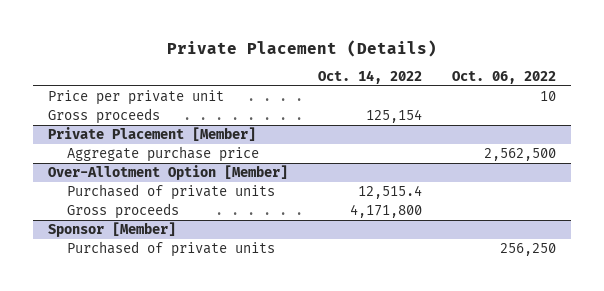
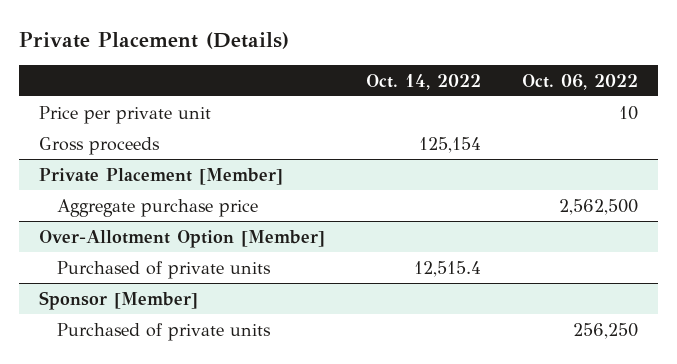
@ Over-Allotment Option [Member]
- Gross proceeds | 4,171,800 |

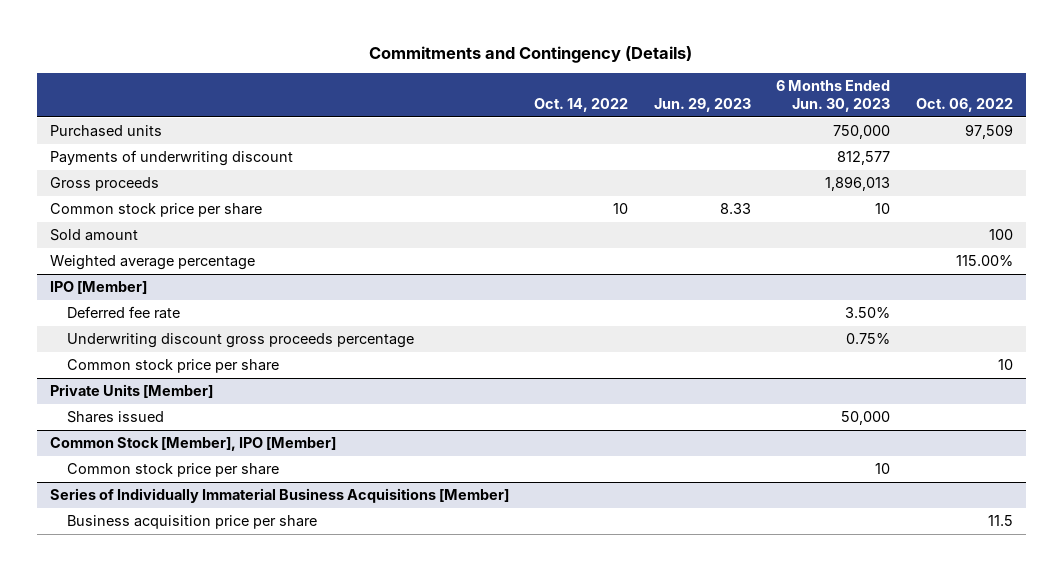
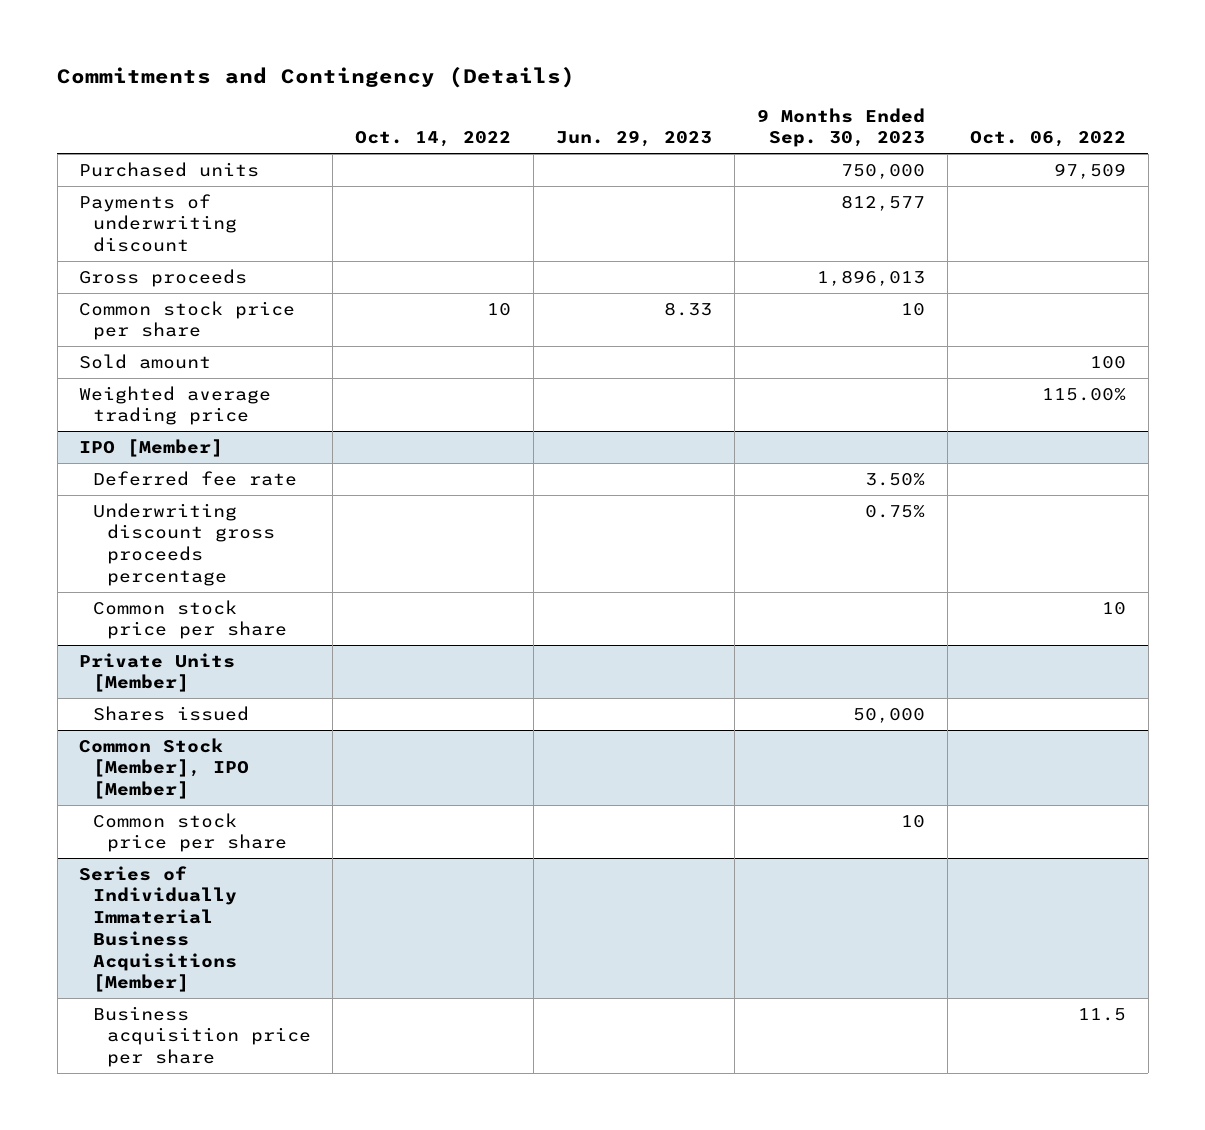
- | Oct. 14, 2022 | Jun. 29, 2023 | 6 Months Ended Jun. 30, 2023 | Oct. 06, 2022
+ | Oct. 14, 2022 | Jun. 29, 2023 | 9 Months Ended Sep. 30, 2023 | Oct. 06, 2022
- Weighted average percentage | | | | 115.00%
+ Weighted average trading price | | | | 115.00%

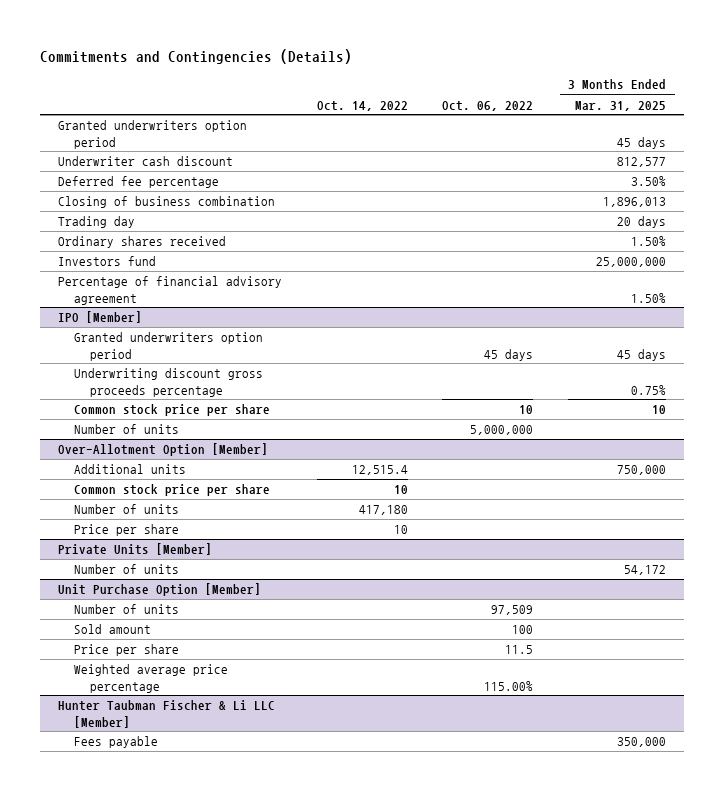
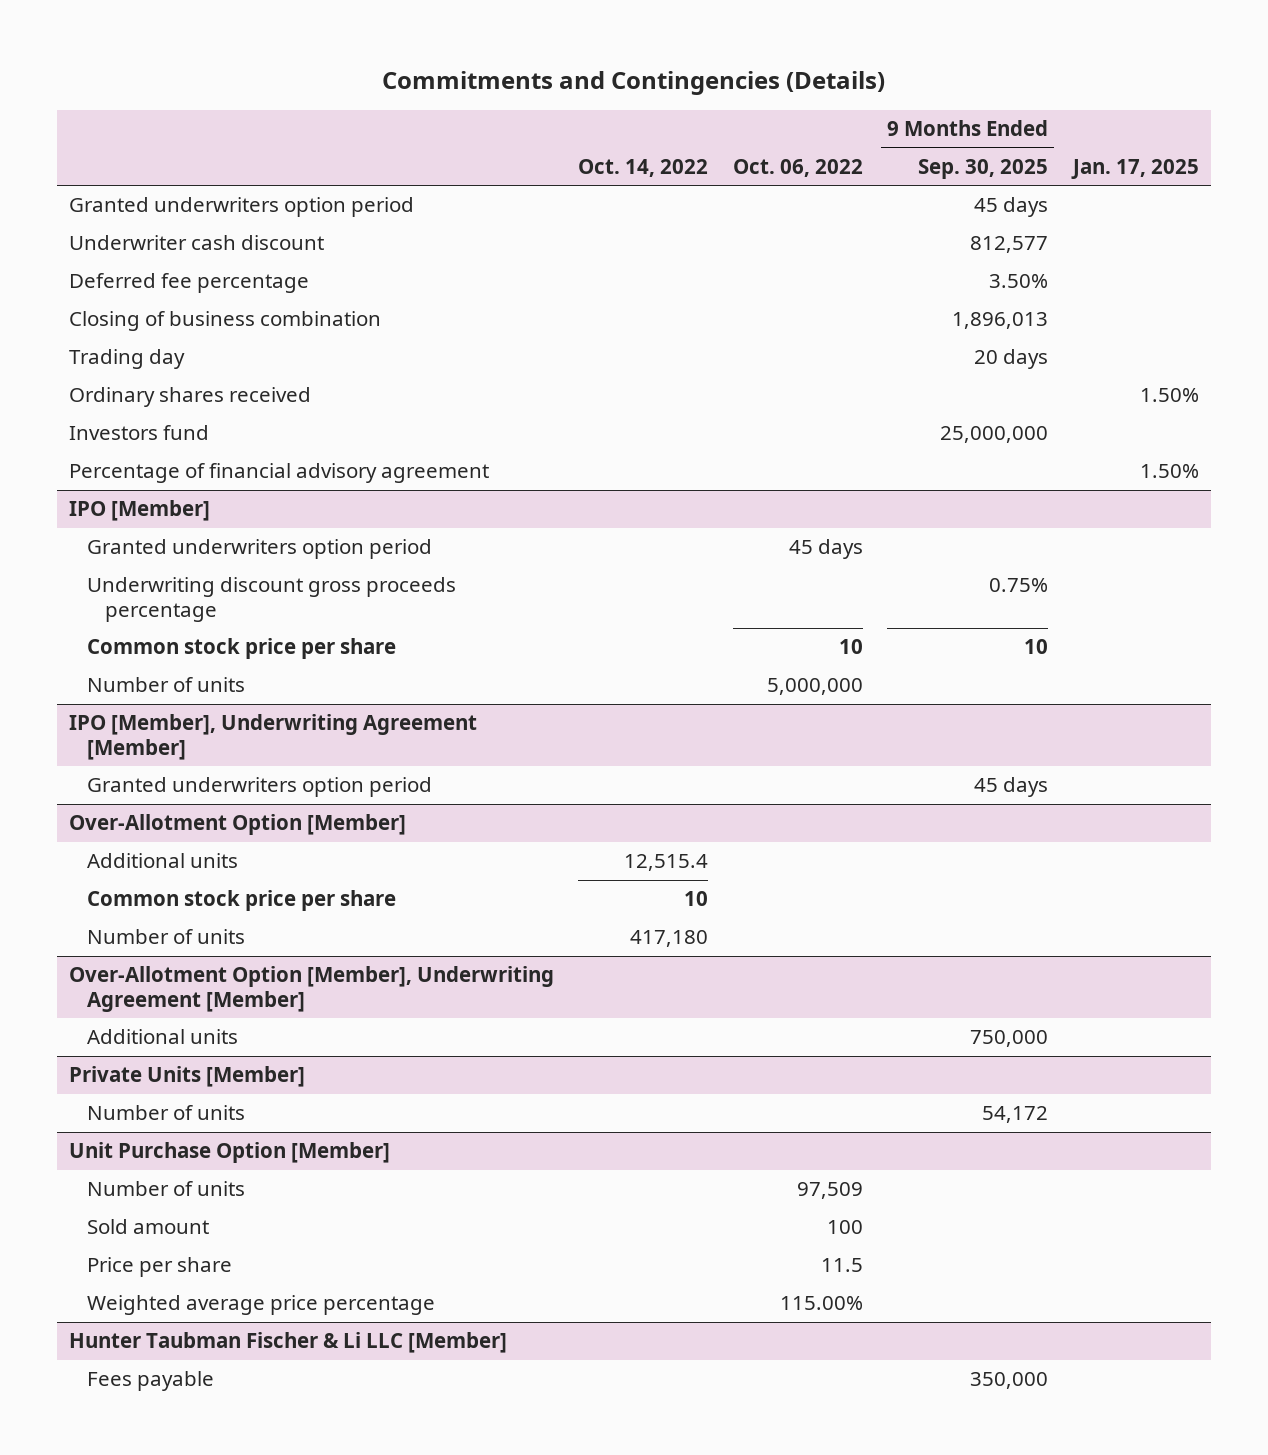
- | Oct. 14, 2022 | Oct. 06, 2022 | 3 Months Ended Mar. 31, 2025
+ | Oct. 14, 2022 | Oct. 06, 2022 | 9 Months Ended Sep. 30, 2025 | Jan. 17, 2025
+ IPO [Member], Underwriting Agreement [Member]
+ Granted underwriters option period | | | 45 days |
@ Over-Allotment Option [Member]
- Price per share | 10 | |
+ Over-Allotment Option [Member], Underwriting Agreement [Member]
+ Additional units | | | 750,000 |

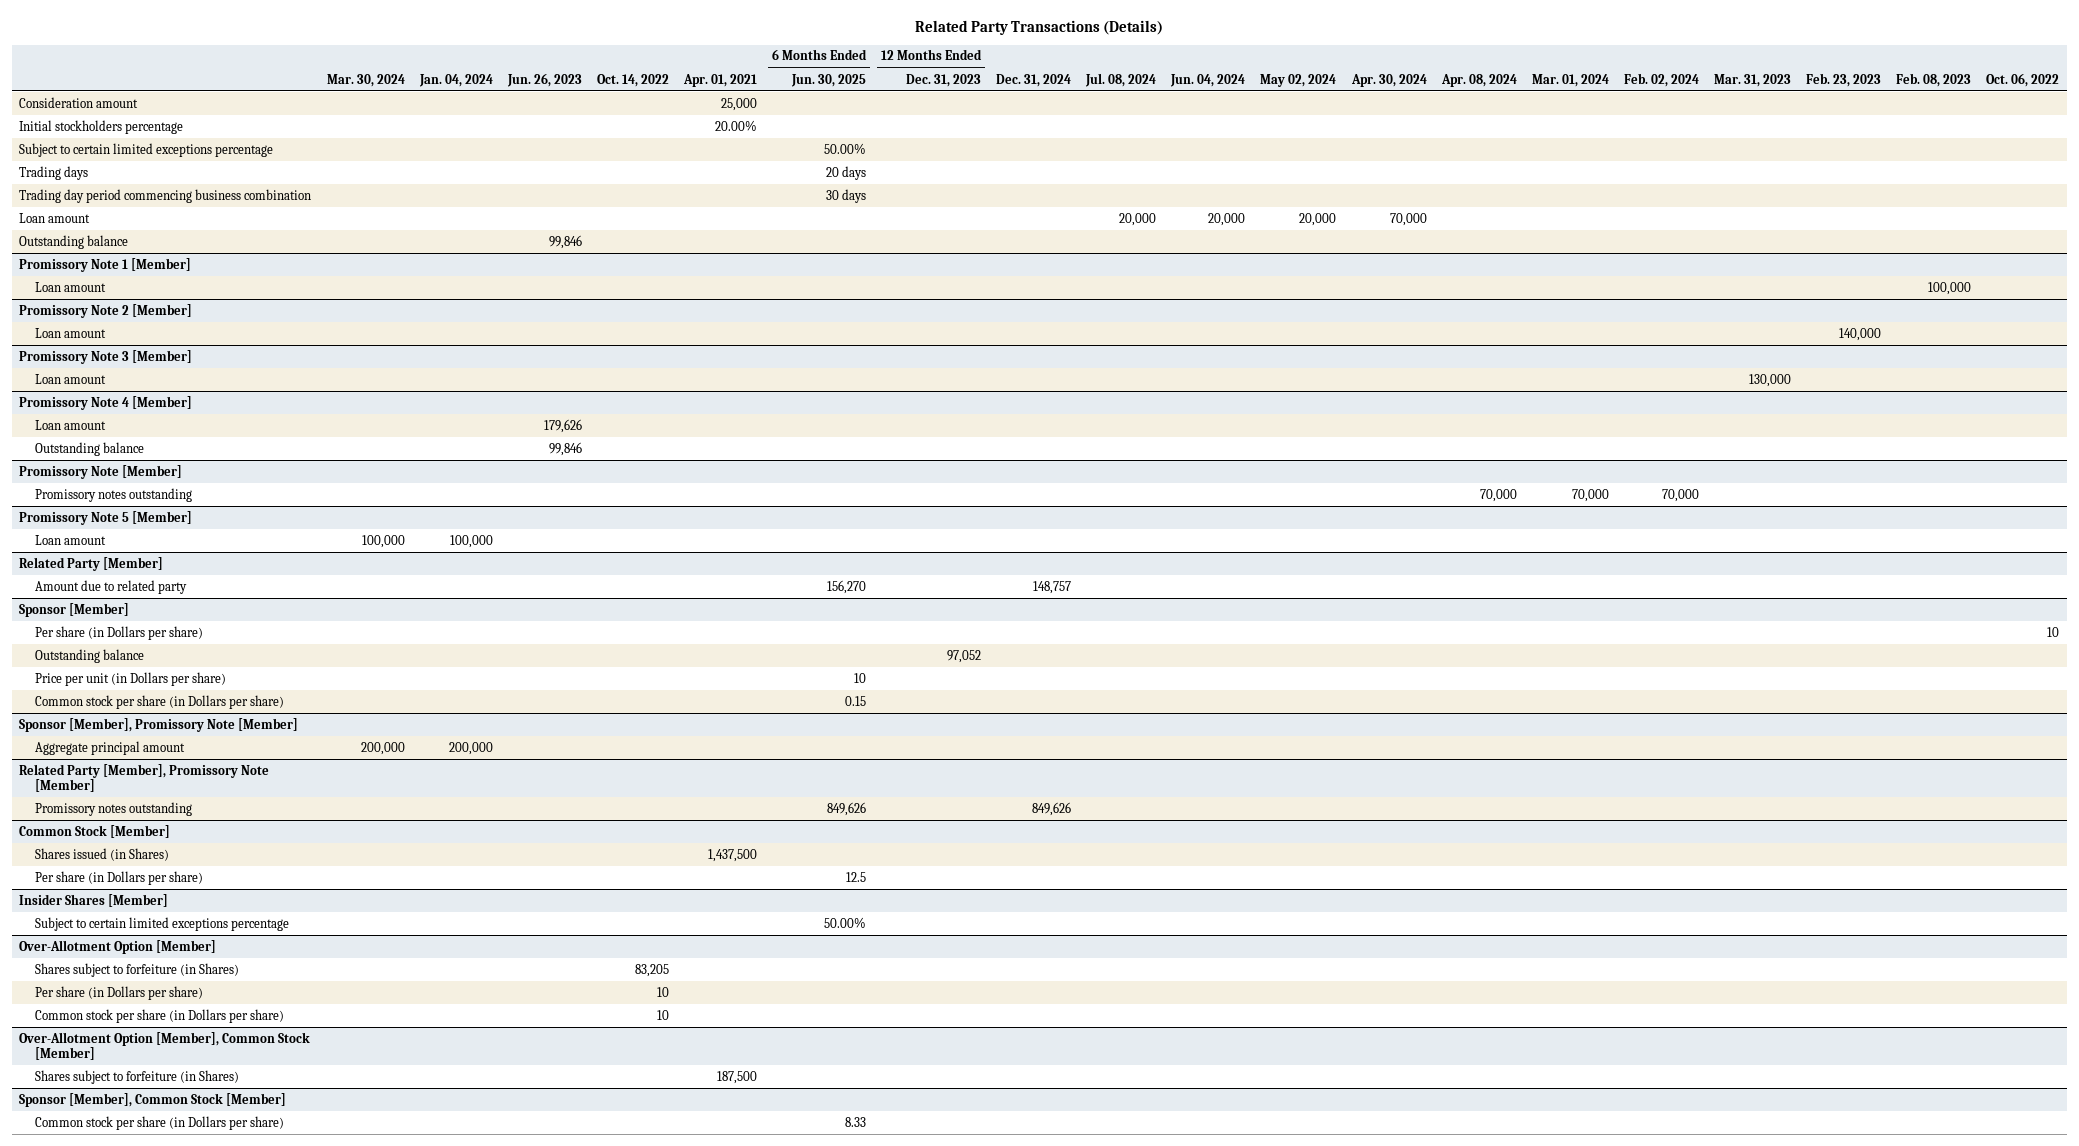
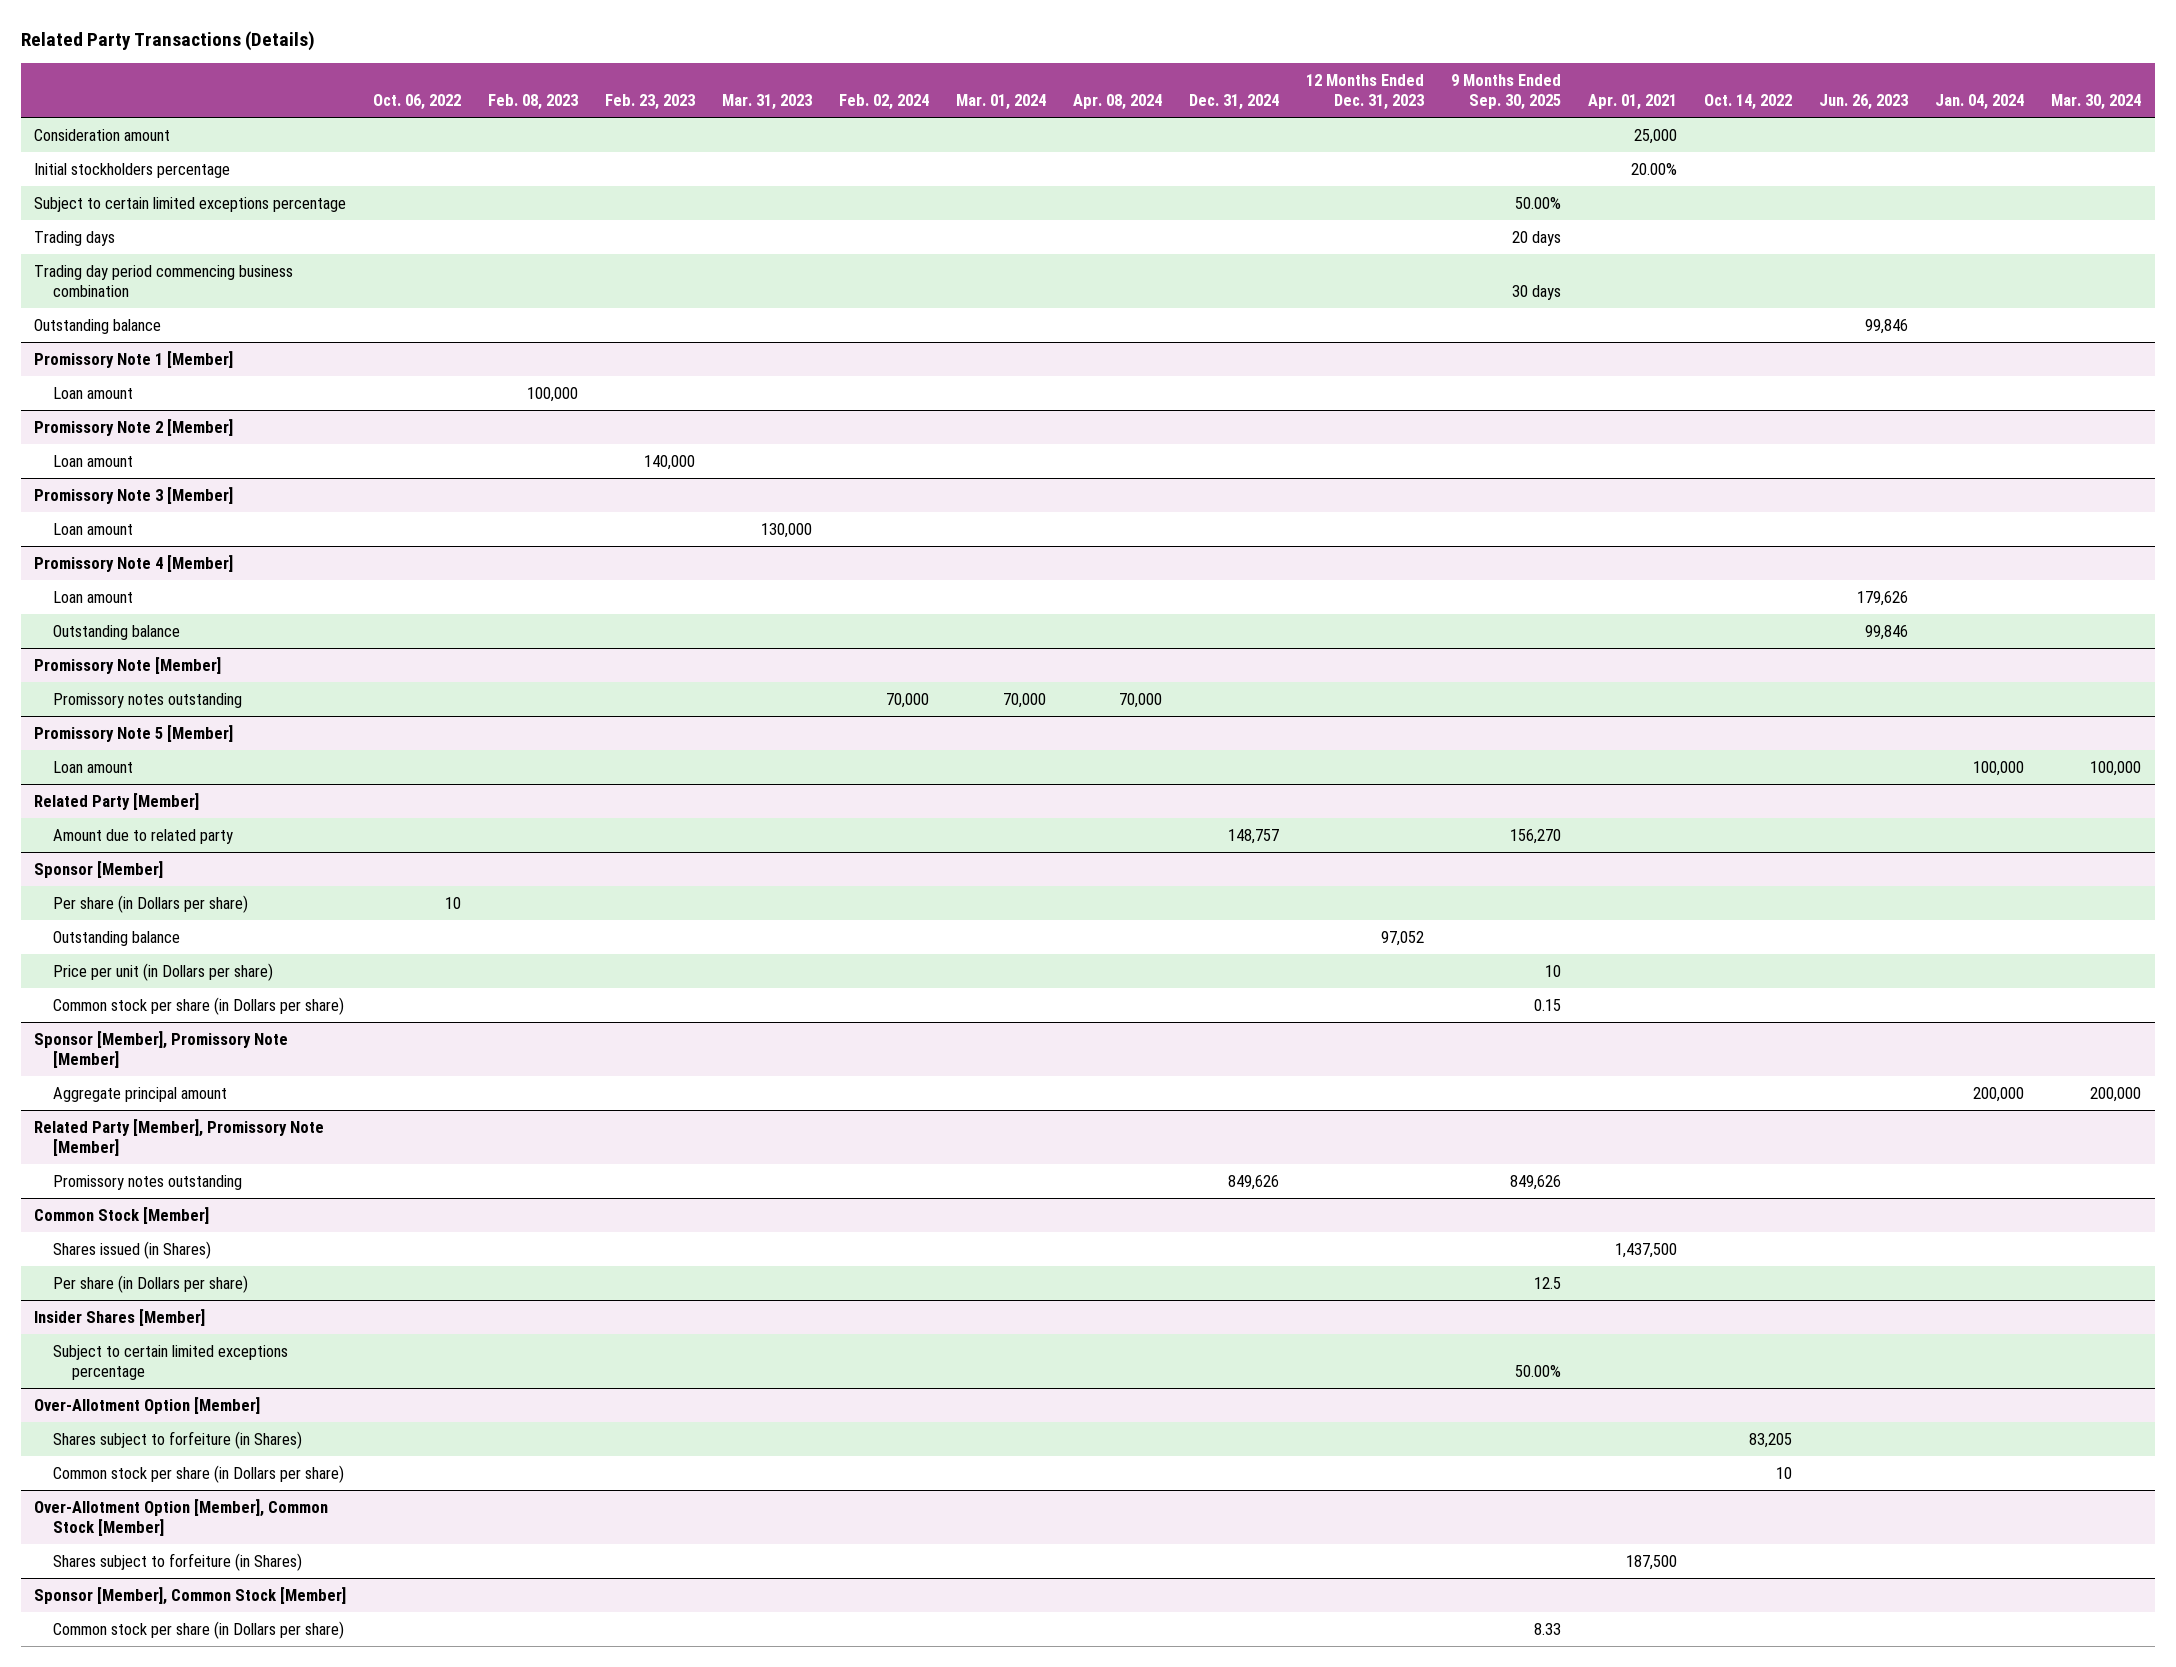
- | Mar. 30, 2024 | Jan. 04, 2024 | Jun. 26, 2023 | Oct. 14, 2022 | Apr. 01, 2021 | 6 Months Ended Jun. 30, 2025 | 12 Months Ended Dec. 31, 2023 | Dec. 31, 2024 | Jul. 08, 2024 | Jun. 04, 2024 | May 02, 2024 | Apr. 30, 2024 | Apr. 08, 2024 | Mar. 01, 2024 | Feb. 02, 2024 | Mar. 31, 2023 | Feb. 23, 2023 | Feb. 08, 2023 | Oct. 06, 2022
+ | Oct. 06, 2022 | Feb. 08, 2023 | Feb. 23, 2023 | Mar. 31, 2023 | Feb. 02, 2024 | Mar. 01, 2024 | Apr. 08, 2024 | Dec. 31, 2024 | 12 Months Ended Dec. 31, 2023 | 9 Months Ended Sep. 30, 2025 | Apr. 01, 2021 | Oct. 14, 2022 | Jun. 26, 2023 | Jan. 04, 2024 | Mar. 30, 2024
- Loan amount | | | | | | | | | 20,000 | 20,000 | 20,000 | 70,000 | | | | | | |
@ Over-Allotment Option [Member]
- Per share (in Dollars per share) | | | | 10 | | | | | | | | | | | | | | |

